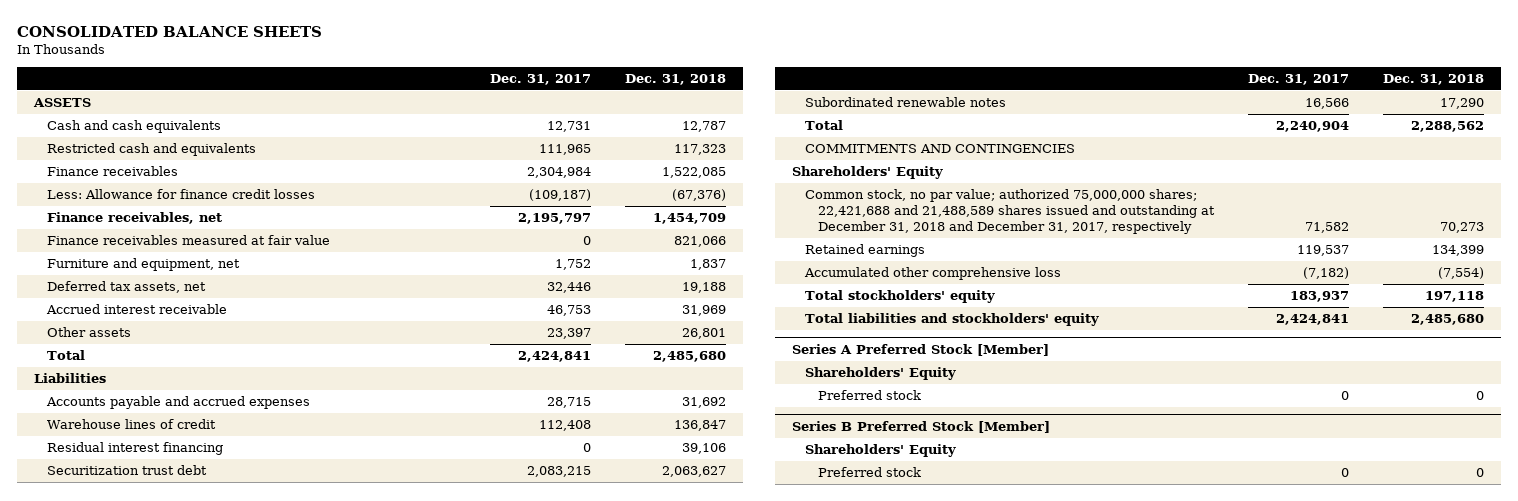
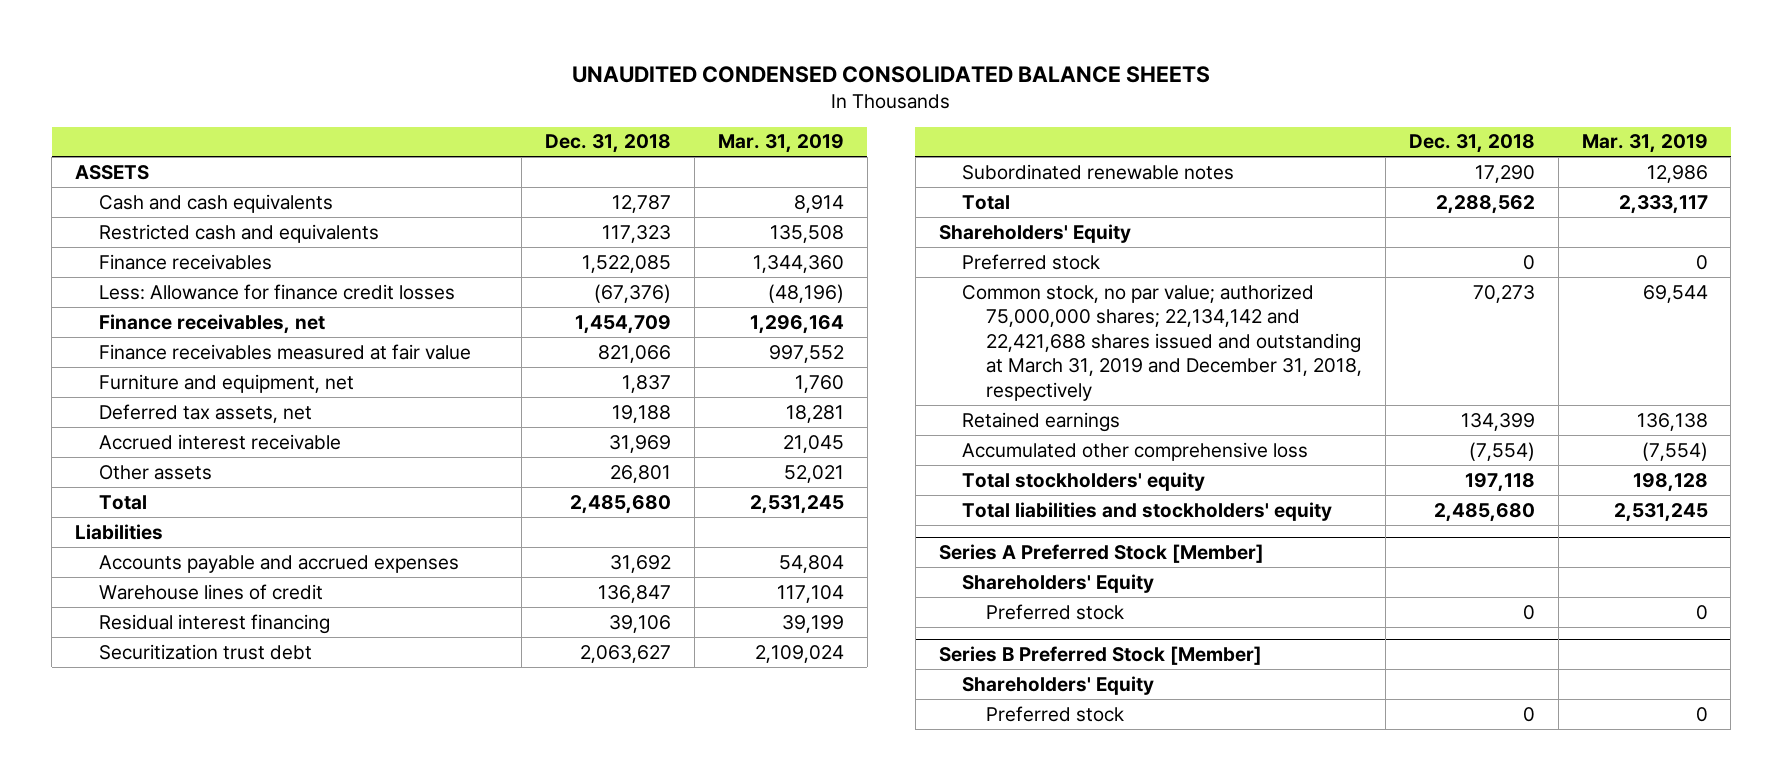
- CONSOLIDATED BALANCE SHEETS
+ UNAUDITED CONDENSED CONSOLIDATED BALANCE SHEETS
- | Dec. 31, 2017 | Dec. 31, 2018
+ | Dec. 31, 2018 | Mar. 31, 2019
- COMMITMENTS AND CONTINGENCIES
- Common stock, no par value; authorized 75,000,000 shares; 22,421,688 and 21,488,589 shares issued and outstanding at December 31, 2018 and December 31, 2017, respectively | 71,582 | 70,273
+ Preferred stock | 0 | 0
+ Common stock, no par value; authorized 75,000,000 shares; 22,134,142 and 22,421,688 shares issued and outstanding at March 31, 2019 and December 31, 2018, respectively | 70,273 | 69,544

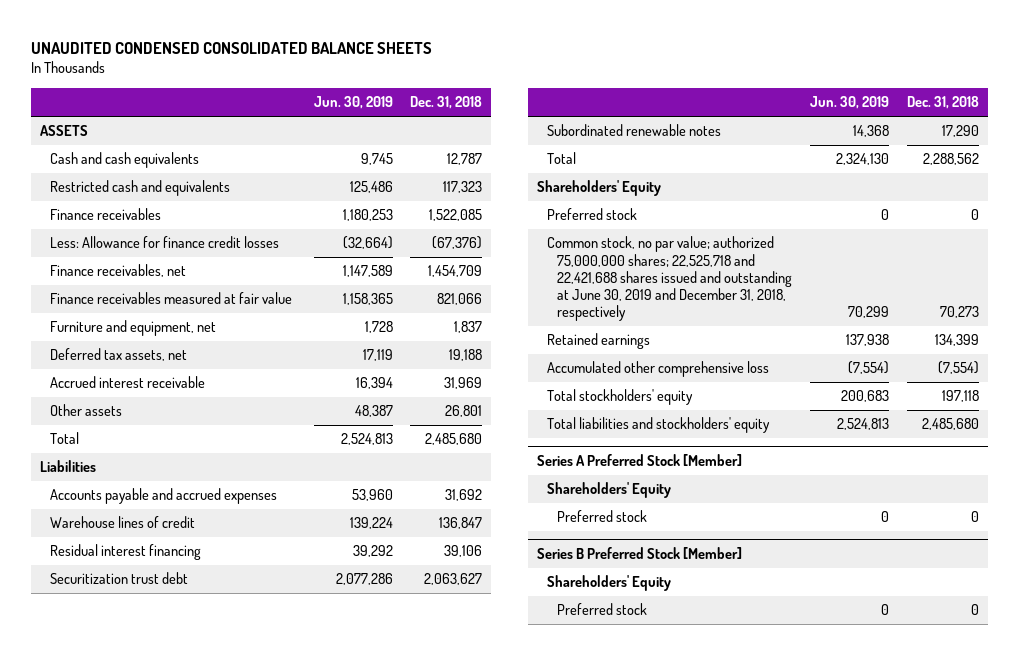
- | Dec. 31, 2018 | Mar. 31, 2019
+ | Jun. 30, 2019 | Dec. 31, 2018
- Common stock, no par value; authorized 75,000,000 shares; 22,134,142 and 22,421,688 shares issued and outstanding at March 31, 2019 and December 31, 2018, respectively | 70,273 | 69,544
+ Common stock, no par value; authorized 75,000,000 shares; 22,525,718 and 22,421,688 shares issued and outstanding at June 30, 2019 and December 31, 2018, respectively | 70,299 | 70,273

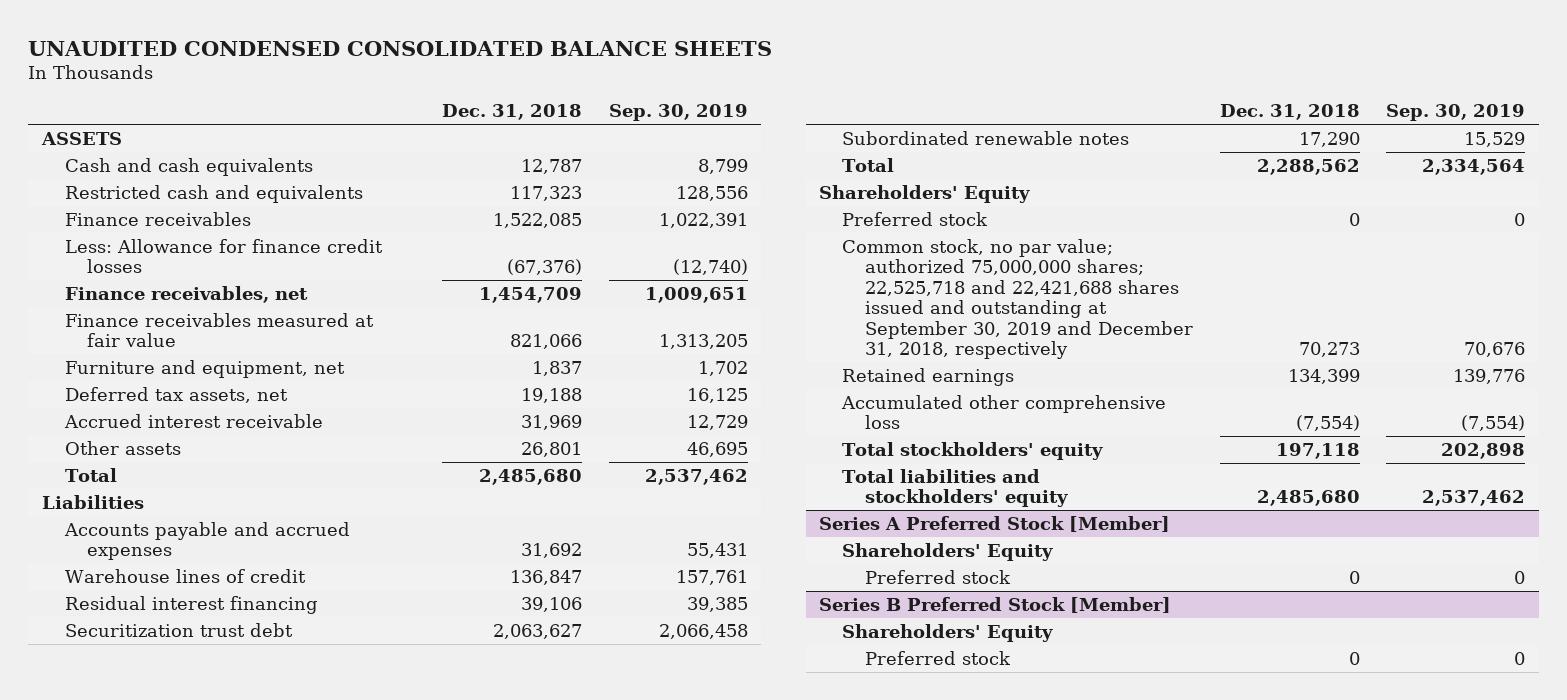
- | Jun. 30, 2019 | Dec. 31, 2018
+ | Dec. 31, 2018 | Sep. 30, 2019
- Common stock, no par value; authorized 75,000,000 shares; 22,525,718 and 22,421,688 shares issued and outstanding at June 30, 2019 and December 31, 2018, respectively | 70,299 | 70,273
+ Common stock, no par value; authorized 75,000,000 shares; 22,525,718 and 22,421,688 shares issued and outstanding at September 30, 2019 and December 31, 2018, respectively | 70,273 | 70,676

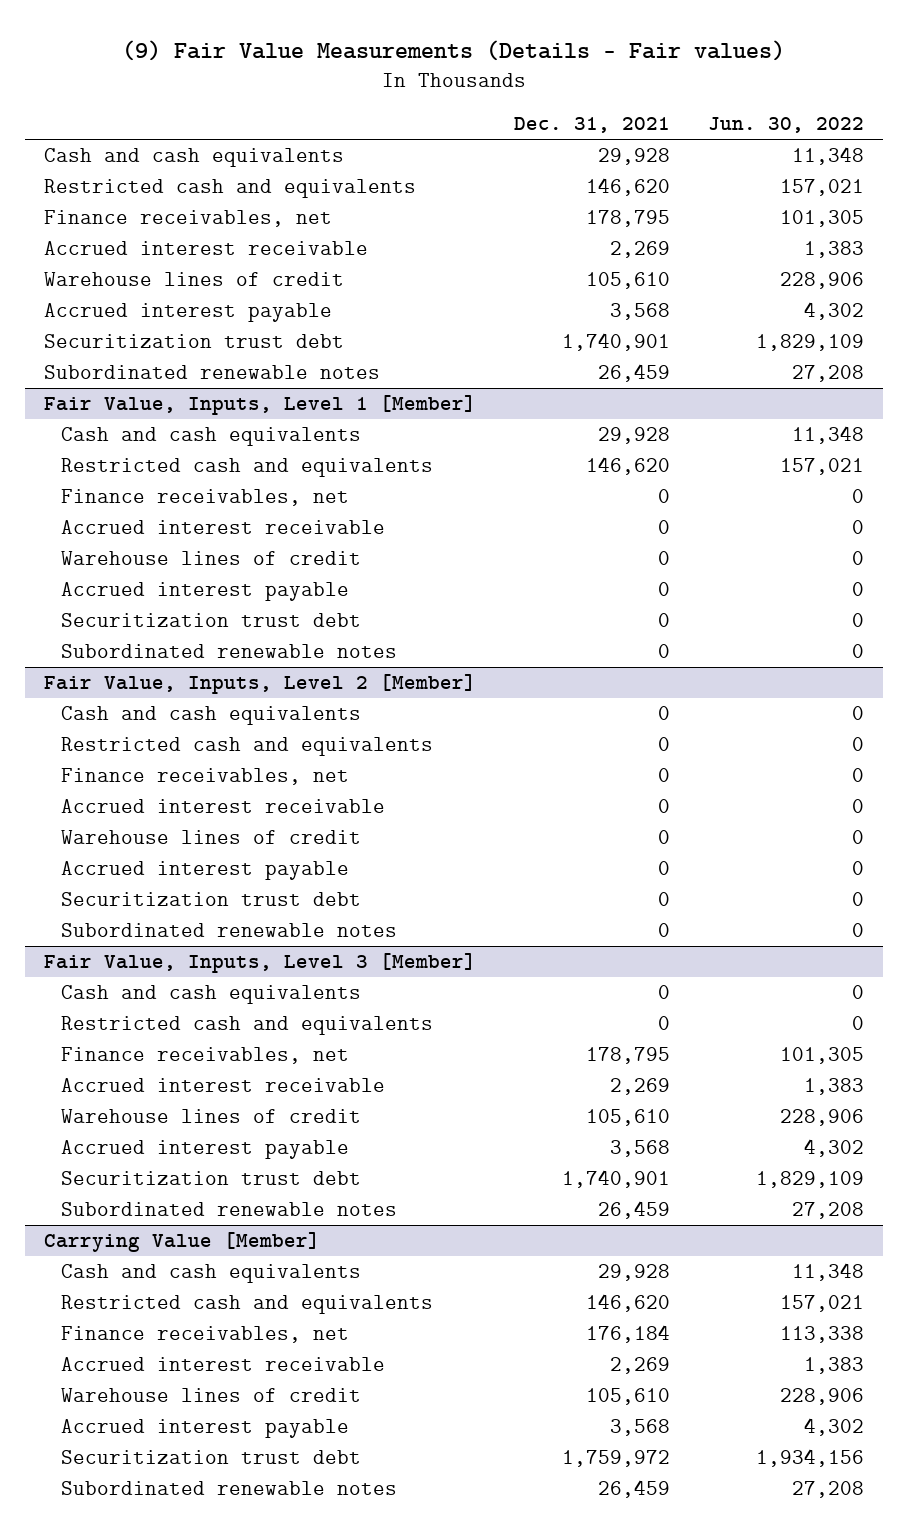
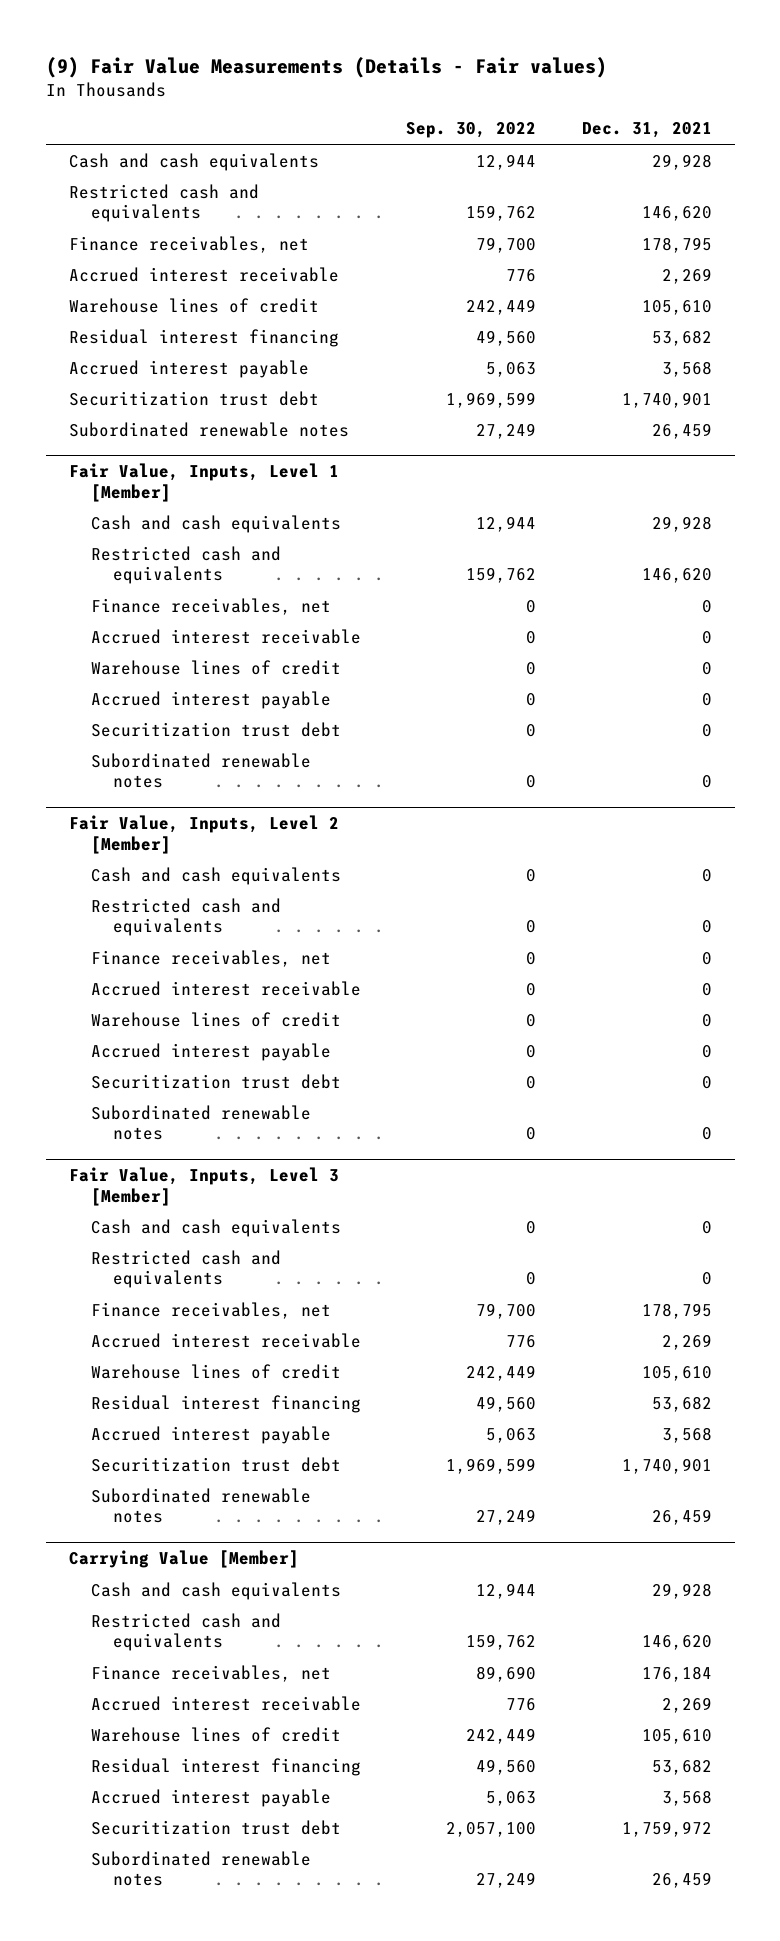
- | Dec. 31, 2021 | Jun. 30, 2022
+ | Sep. 30, 2022 | Dec. 31, 2021
+ Residual interest financing | 49,560 | 53,682
@ Fair Value, Inputs, Level 3 [Member]
+ Residual interest financing | 49,560 | 53,682
@ Carrying Value [Member]
+ Residual interest financing | 49,560 | 53,682

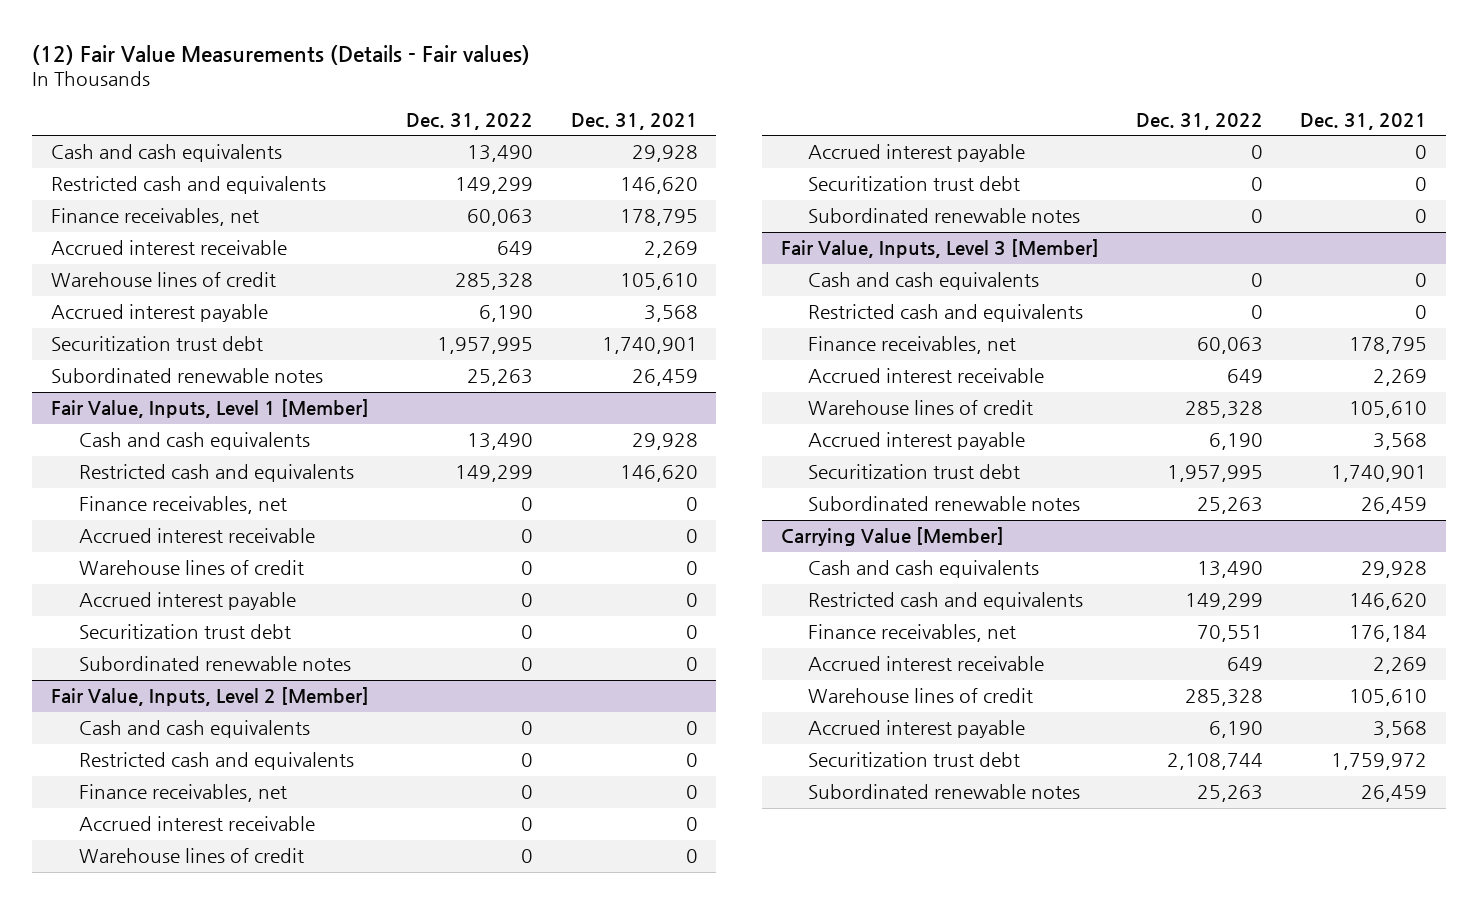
- (9) Fair Value Measurements (Details - Fair values)
+ (12) Fair Value Measurements (Details - Fair values)
- | Sep. 30, 2022 | Dec. 31, 2021
+ | Dec. 31, 2022 | Dec. 31, 2021
- Residual interest financing | 49,560 | 53,682
@ Fair Value, Inputs, Level 3 [Member]
- Residual interest financing | 49,560 | 53,682
@ Carrying Value [Member]
- Residual interest financing | 49,560 | 53,682

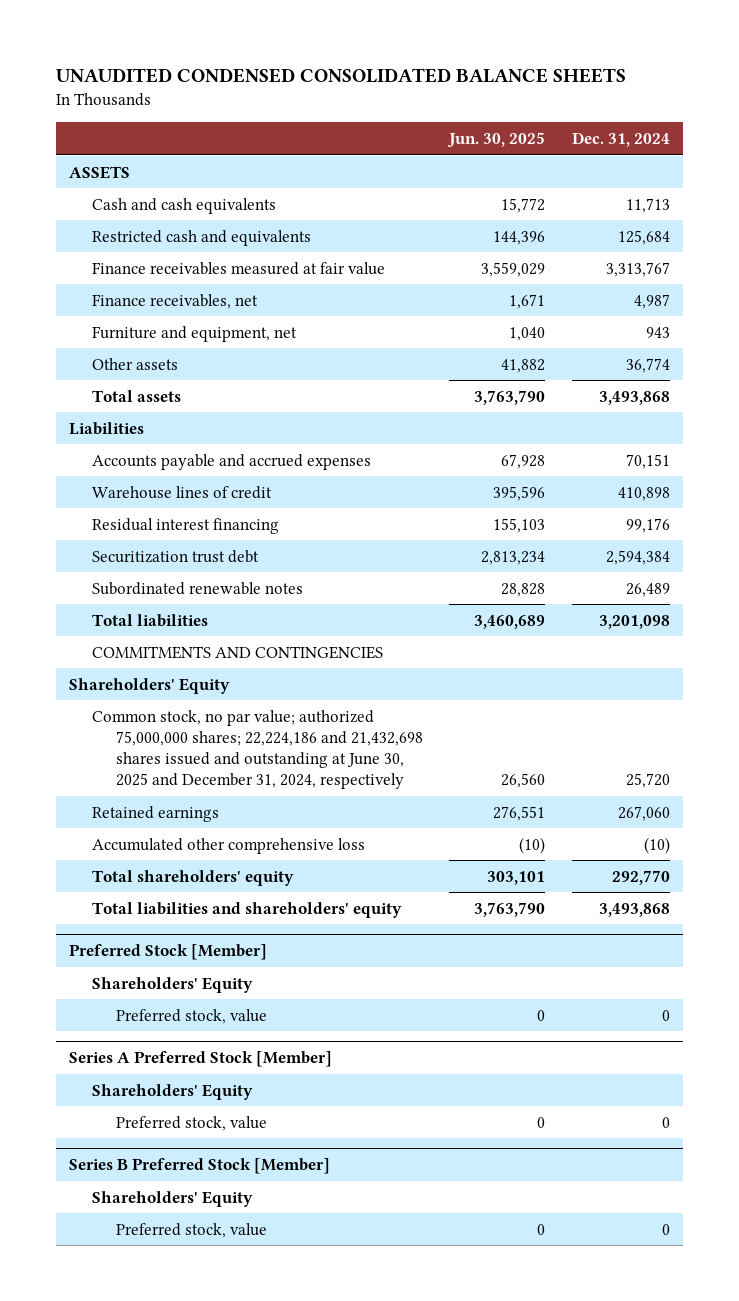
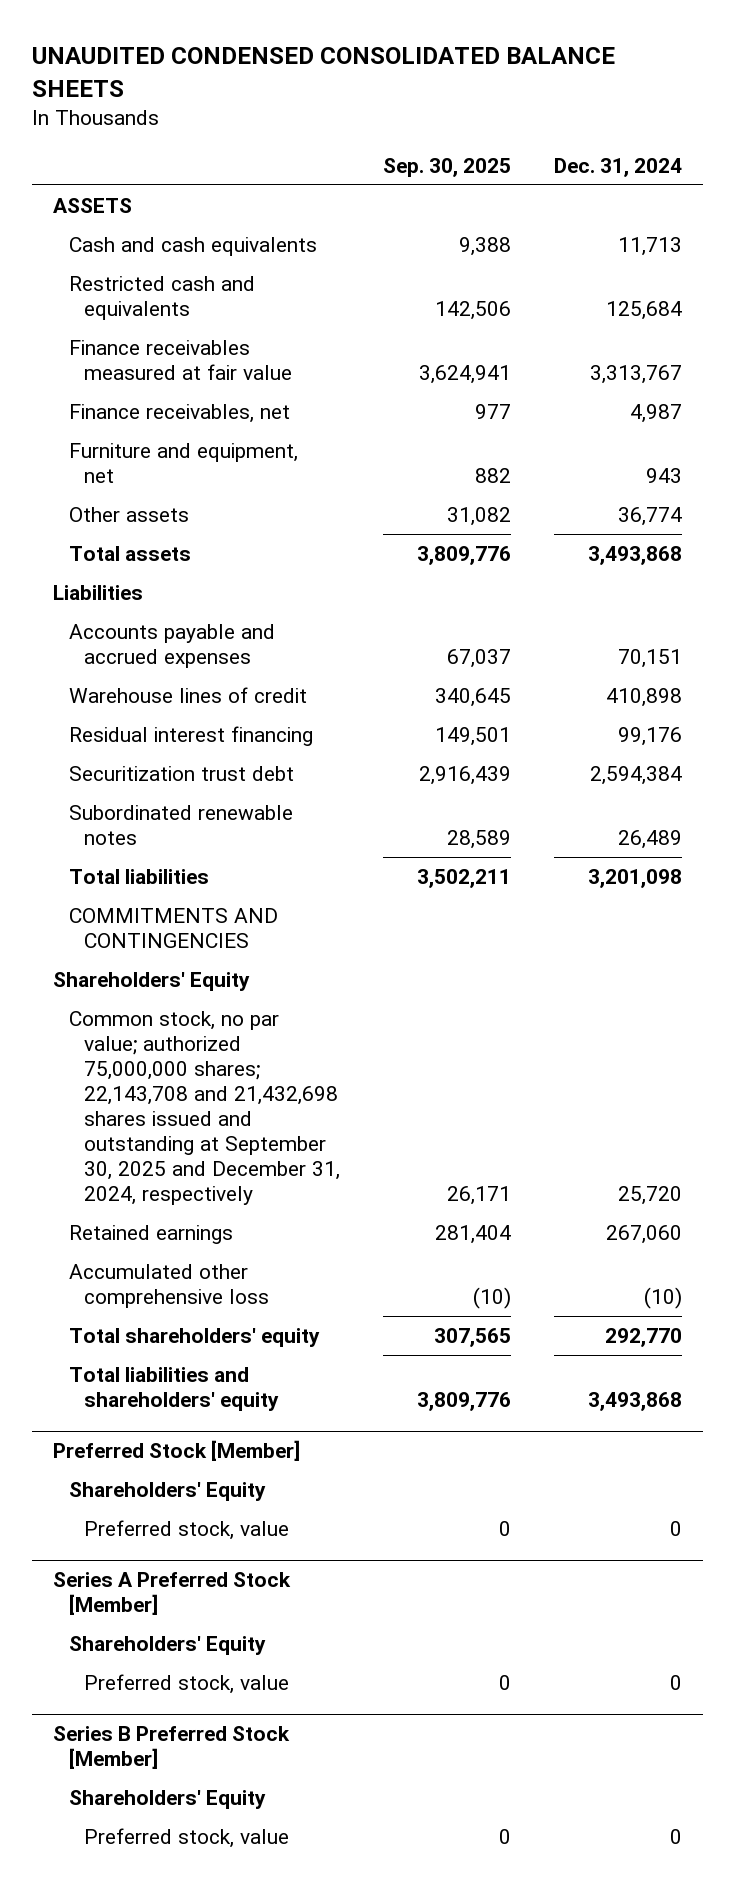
- | Jun. 30, 2025 | Dec. 31, 2024
+ | Sep. 30, 2025 | Dec. 31, 2024
- Common stock, no par value; authorized 75,000,000 shares; 22,224,186 and 21,432,698 shares issued and outstanding at June 30, 2025 and December 31, 2024, respectively | 26,560 | 25,720
+ Common stock, no par value; authorized 75,000,000 shares; 22,143,708 and 21,432,698 shares issued and outstanding at September 30, 2025 and December 31, 2024, respectively | 26,171 | 25,720

